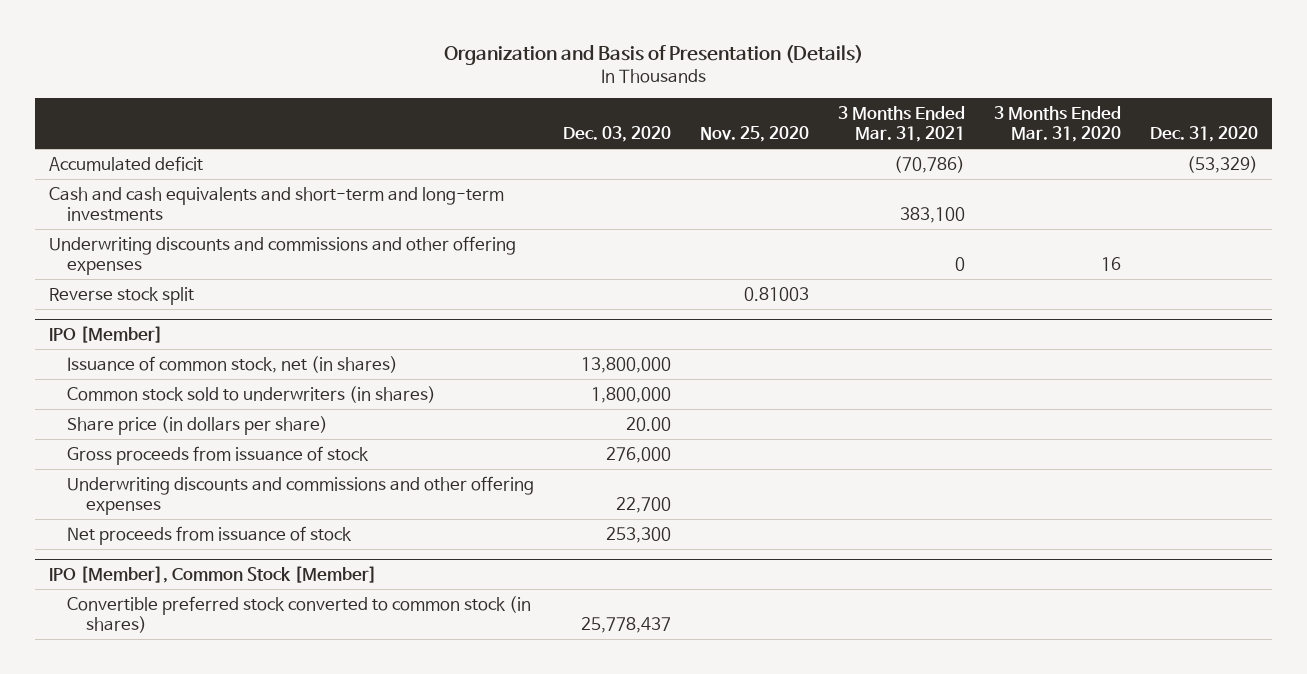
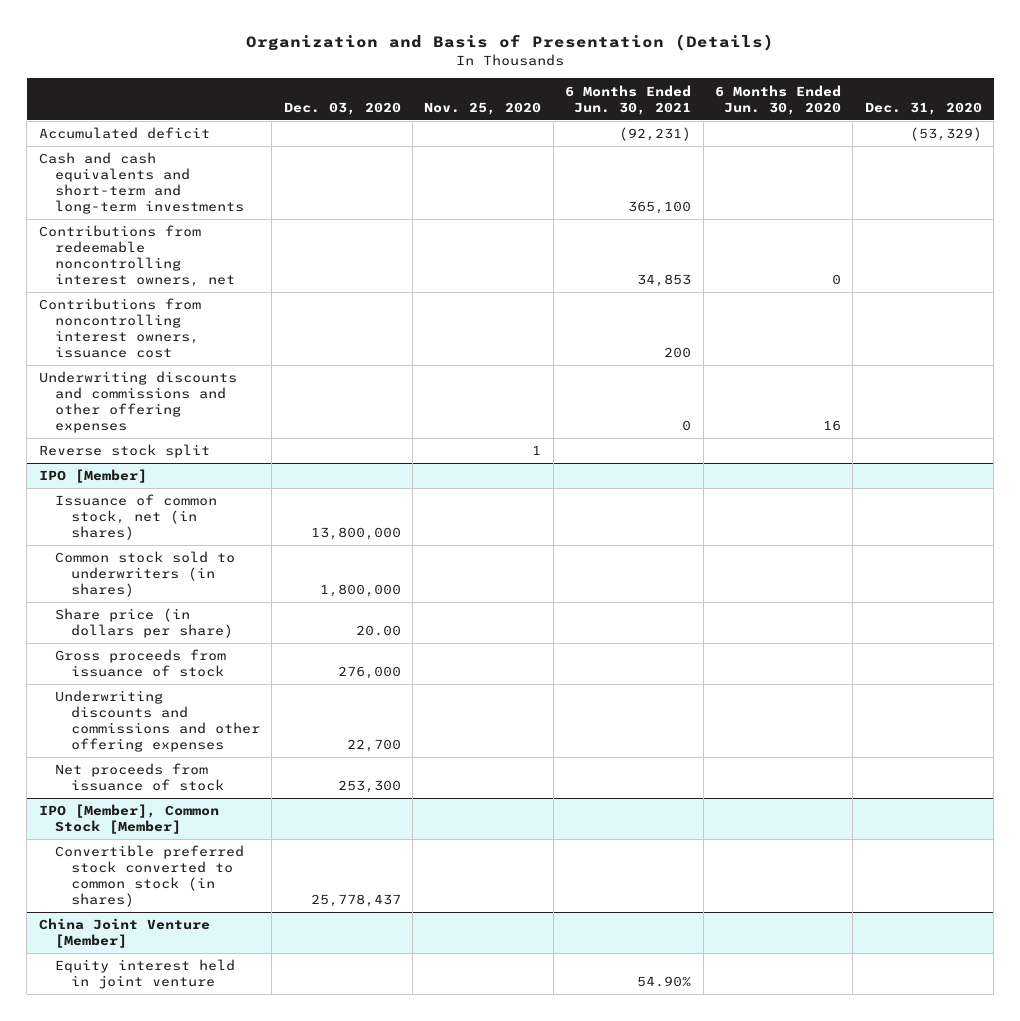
- | Dec. 03, 2020 | Nov. 25, 2020 | 3 Months Ended Mar. 31, 2021 | 3 Months Ended Mar. 31, 2020 | Dec. 31, 2020
+ | Dec. 03, 2020 | Nov. 25, 2020 | 6 Months Ended Jun. 30, 2021 | 6 Months Ended Jun. 30, 2020 | Dec. 31, 2020
+ Contributions from redeemable noncontrolling interest owners, net | | | 34,853 | 0 |
+ Contributions from noncontrolling interest owners, issuance cost | | | 200 | |
- Reverse stock split | | 0.81003 | | |
+ Reverse stock split | | 1 | | |
+ China Joint Venture [Member]
+ Equity interest held in joint venture | | | 54.90% | |

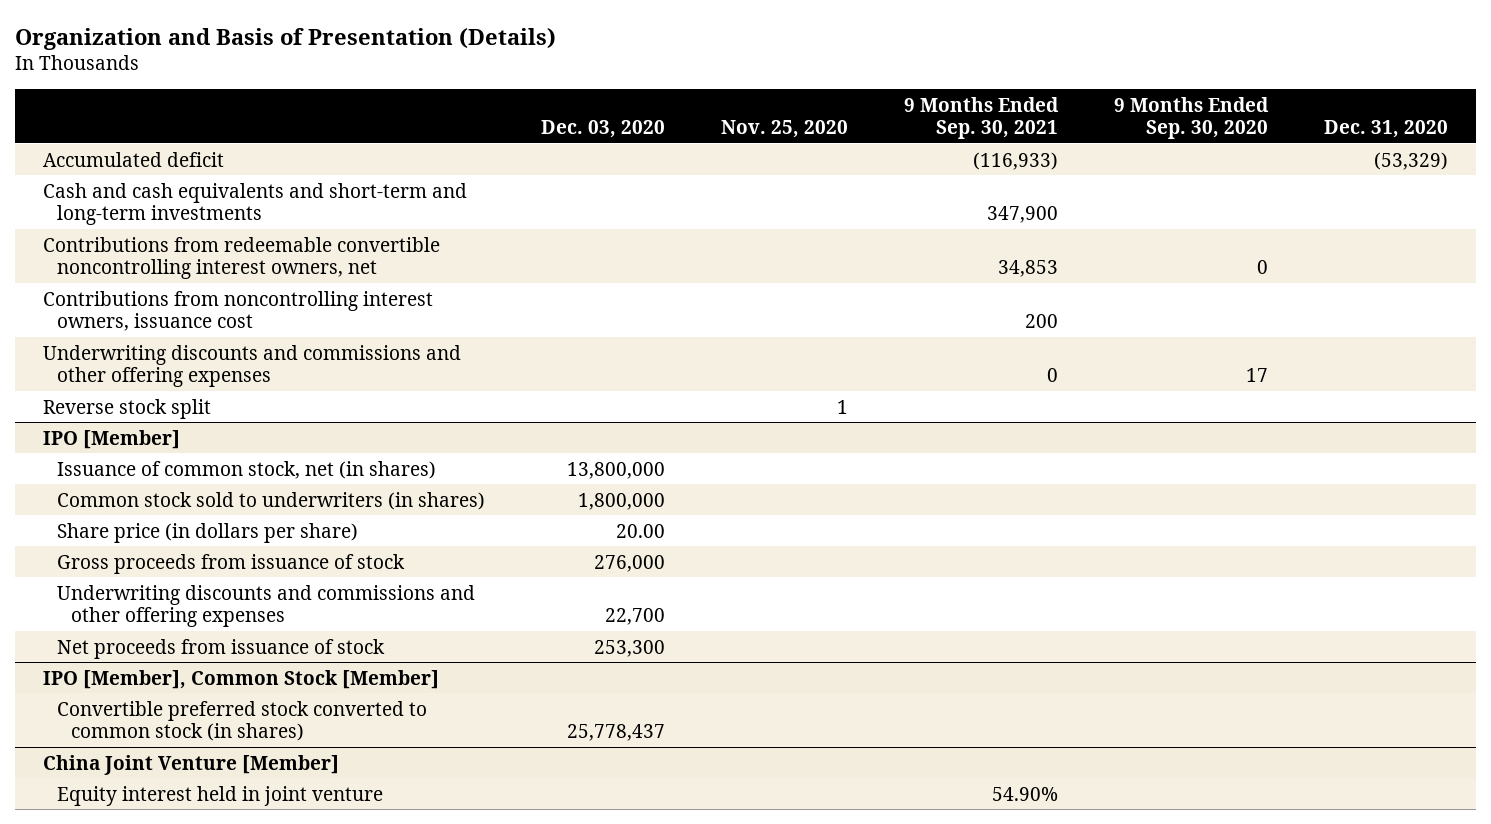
- | Dec. 03, 2020 | Nov. 25, 2020 | 6 Months Ended Jun. 30, 2021 | 6 Months Ended Jun. 30, 2020 | Dec. 31, 2020
+ | Dec. 03, 2020 | Nov. 25, 2020 | 9 Months Ended Sep. 30, 2021 | 9 Months Ended Sep. 30, 2020 | Dec. 31, 2020
- Contributions from redeemable noncontrolling interest owners, net | | | 34,853 | 0 |
+ Contributions from redeemable convertible noncontrolling interest owners, net | | | 34,853 | 0 |

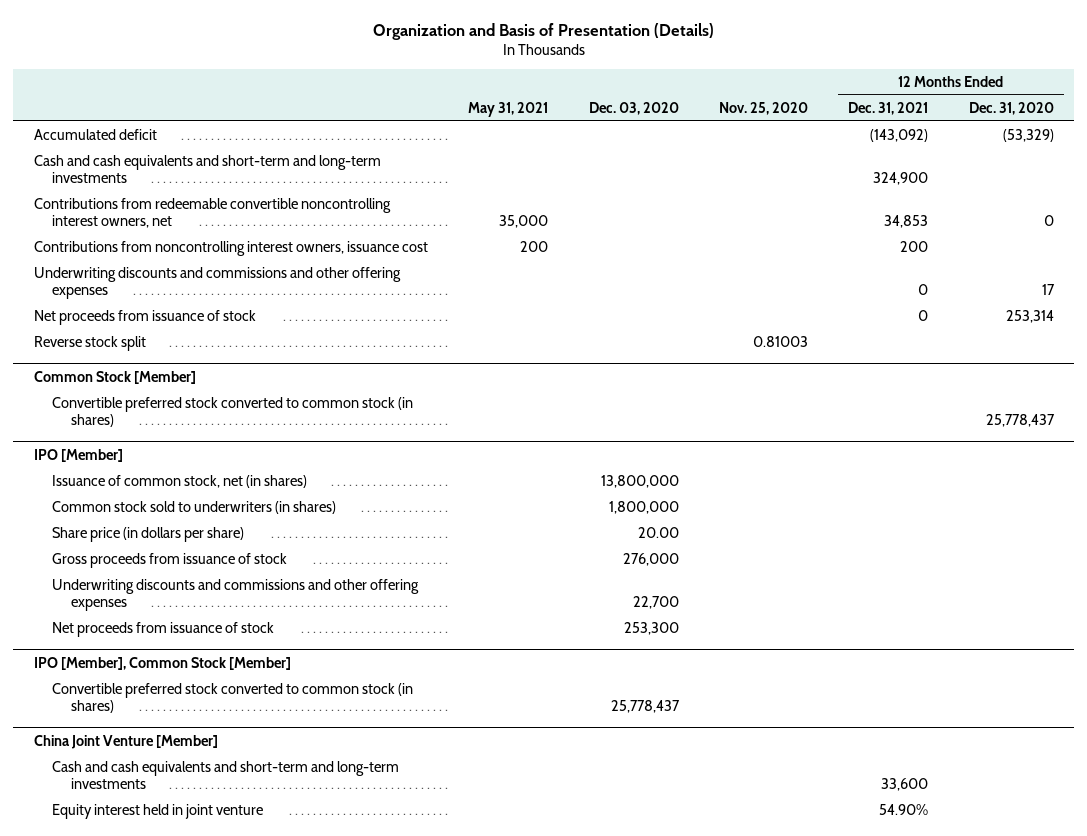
- | Dec. 03, 2020 | Nov. 25, 2020 | 9 Months Ended Sep. 30, 2021 | 9 Months Ended Sep. 30, 2020 | Dec. 31, 2020
+ | May 31, 2021 | Dec. 03, 2020 | Nov. 25, 2020 | 12 Months Ended Dec. 31, 2021 | 12 Months Ended Dec. 31, 2020
- Reverse stock split | | 1 | | |
+ Net proceeds from issuance of stock | | | | 0 | 253,314
+ Reverse stock split | | | 0.81003 | |
+ Common Stock [Member]
+ Convertible preferred stock converted to common stock (in shares) | | | | | 25,778,437
@ China Joint Venture [Member]
+ Cash and cash equivalents and short-term and long-term investments | | | | 33,600 |

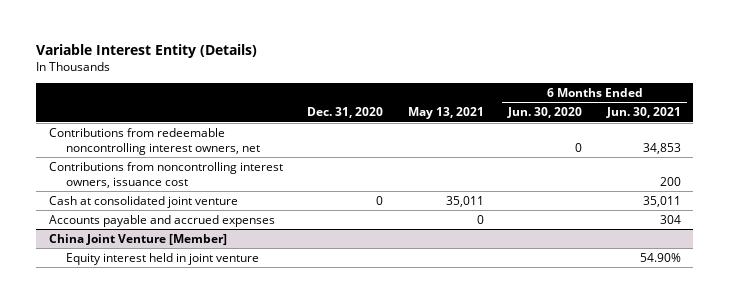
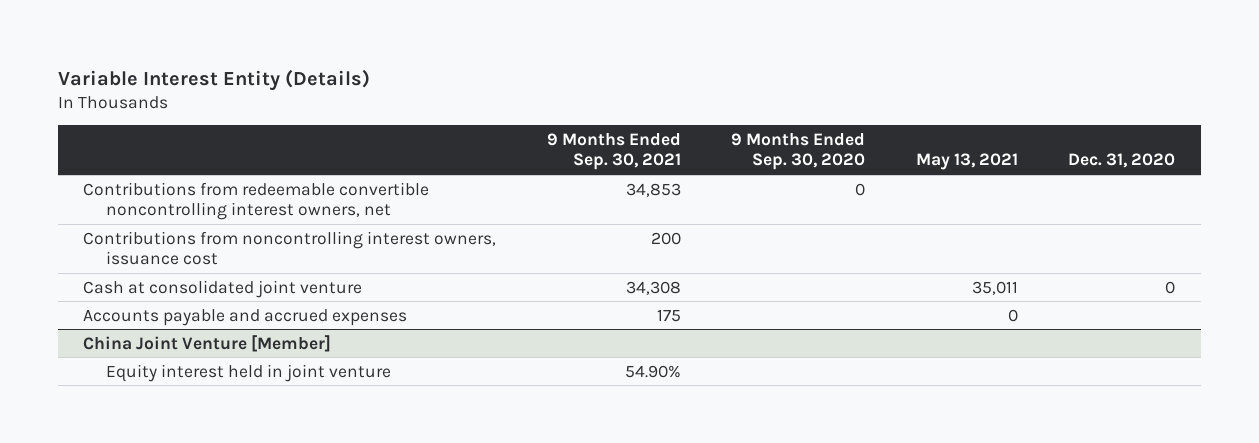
- | Dec. 31, 2020 | May 13, 2021 | 6 Months Ended Jun. 30, 2020 | 6 Months Ended Jun. 30, 2021
+ | 9 Months Ended Sep. 30, 2021 | 9 Months Ended Sep. 30, 2020 | May 13, 2021 | Dec. 31, 2020
- Contributions from redeemable noncontrolling interest owners, net | | | 0 | 34,853
+ Contributions from redeemable convertible noncontrolling interest owners, net | 34,853 | 0 | |

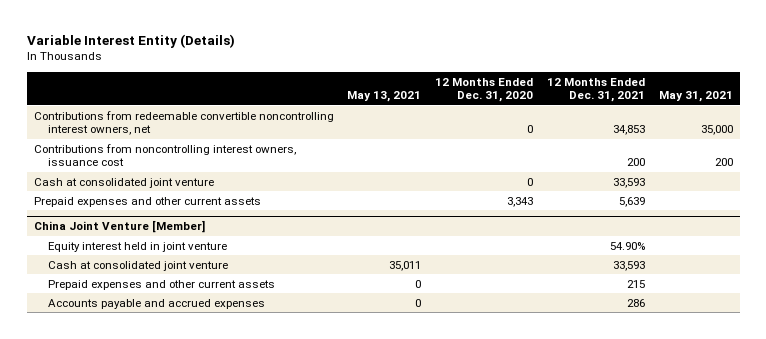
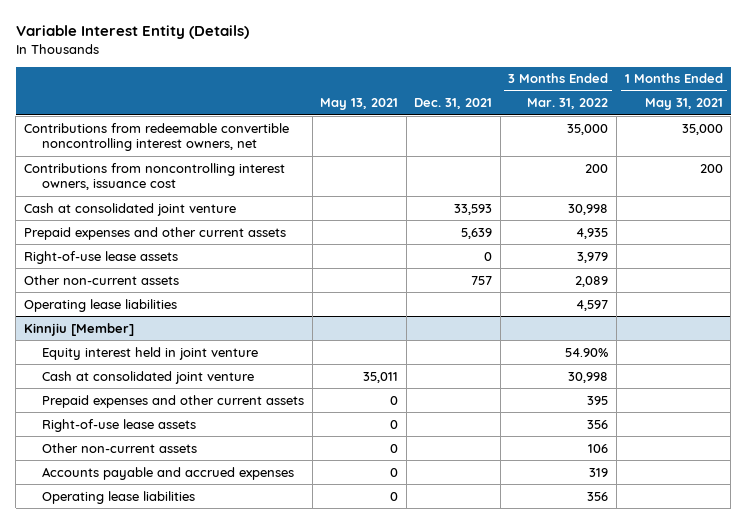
- | May 13, 2021 | 12 Months Ended Dec. 31, 2020 | 12 Months Ended Dec. 31, 2021 | May 31, 2021
+ | May 13, 2021 | Dec. 31, 2021 | 3 Months Ended Mar. 31, 2022 | 1 Months Ended May 31, 2021
- China Joint Venture [Member]
+ Right-of-use lease assets | | 0 | 3,979 |
+ Other non-current assets | | 757 | 2,089 |
+ Operating lease liabilities | | | 4,597 |
+ Kinnjiu [Member]
+ Right-of-use lease assets | 0 | | 356 |
+ Other non-current assets | 0 | | 106 |
+ Operating lease liabilities | 0 | | 356 |

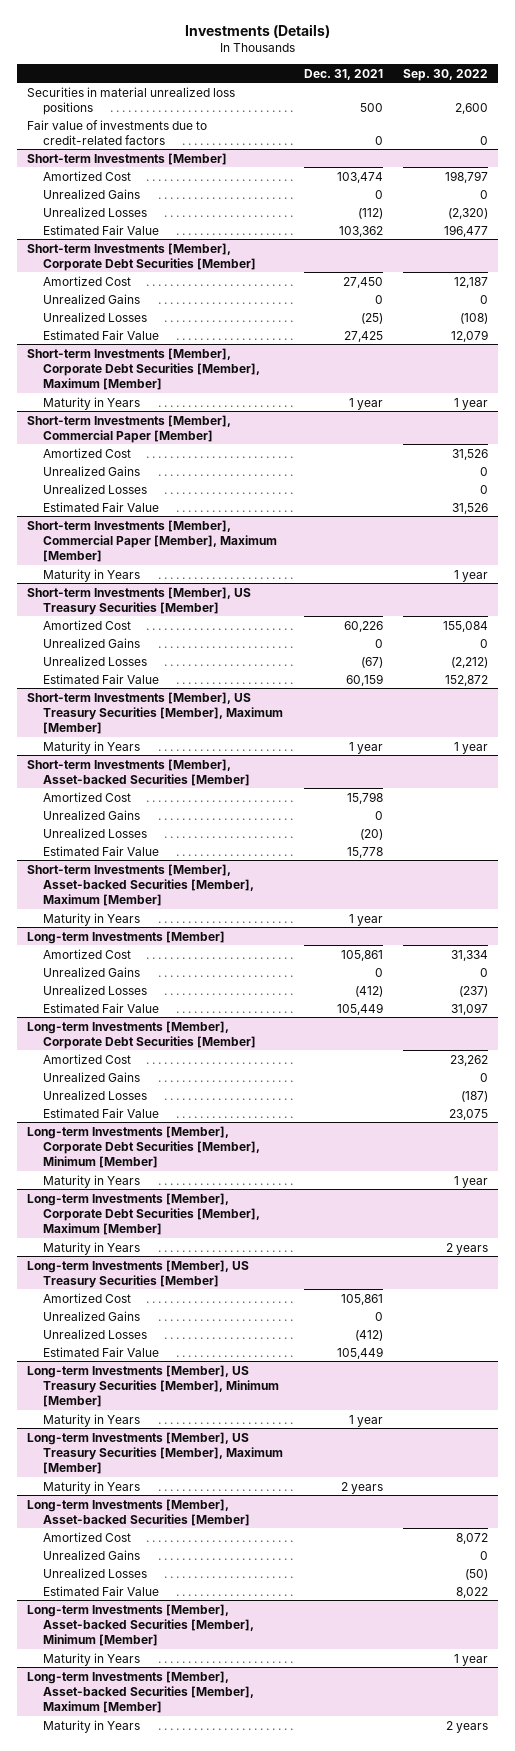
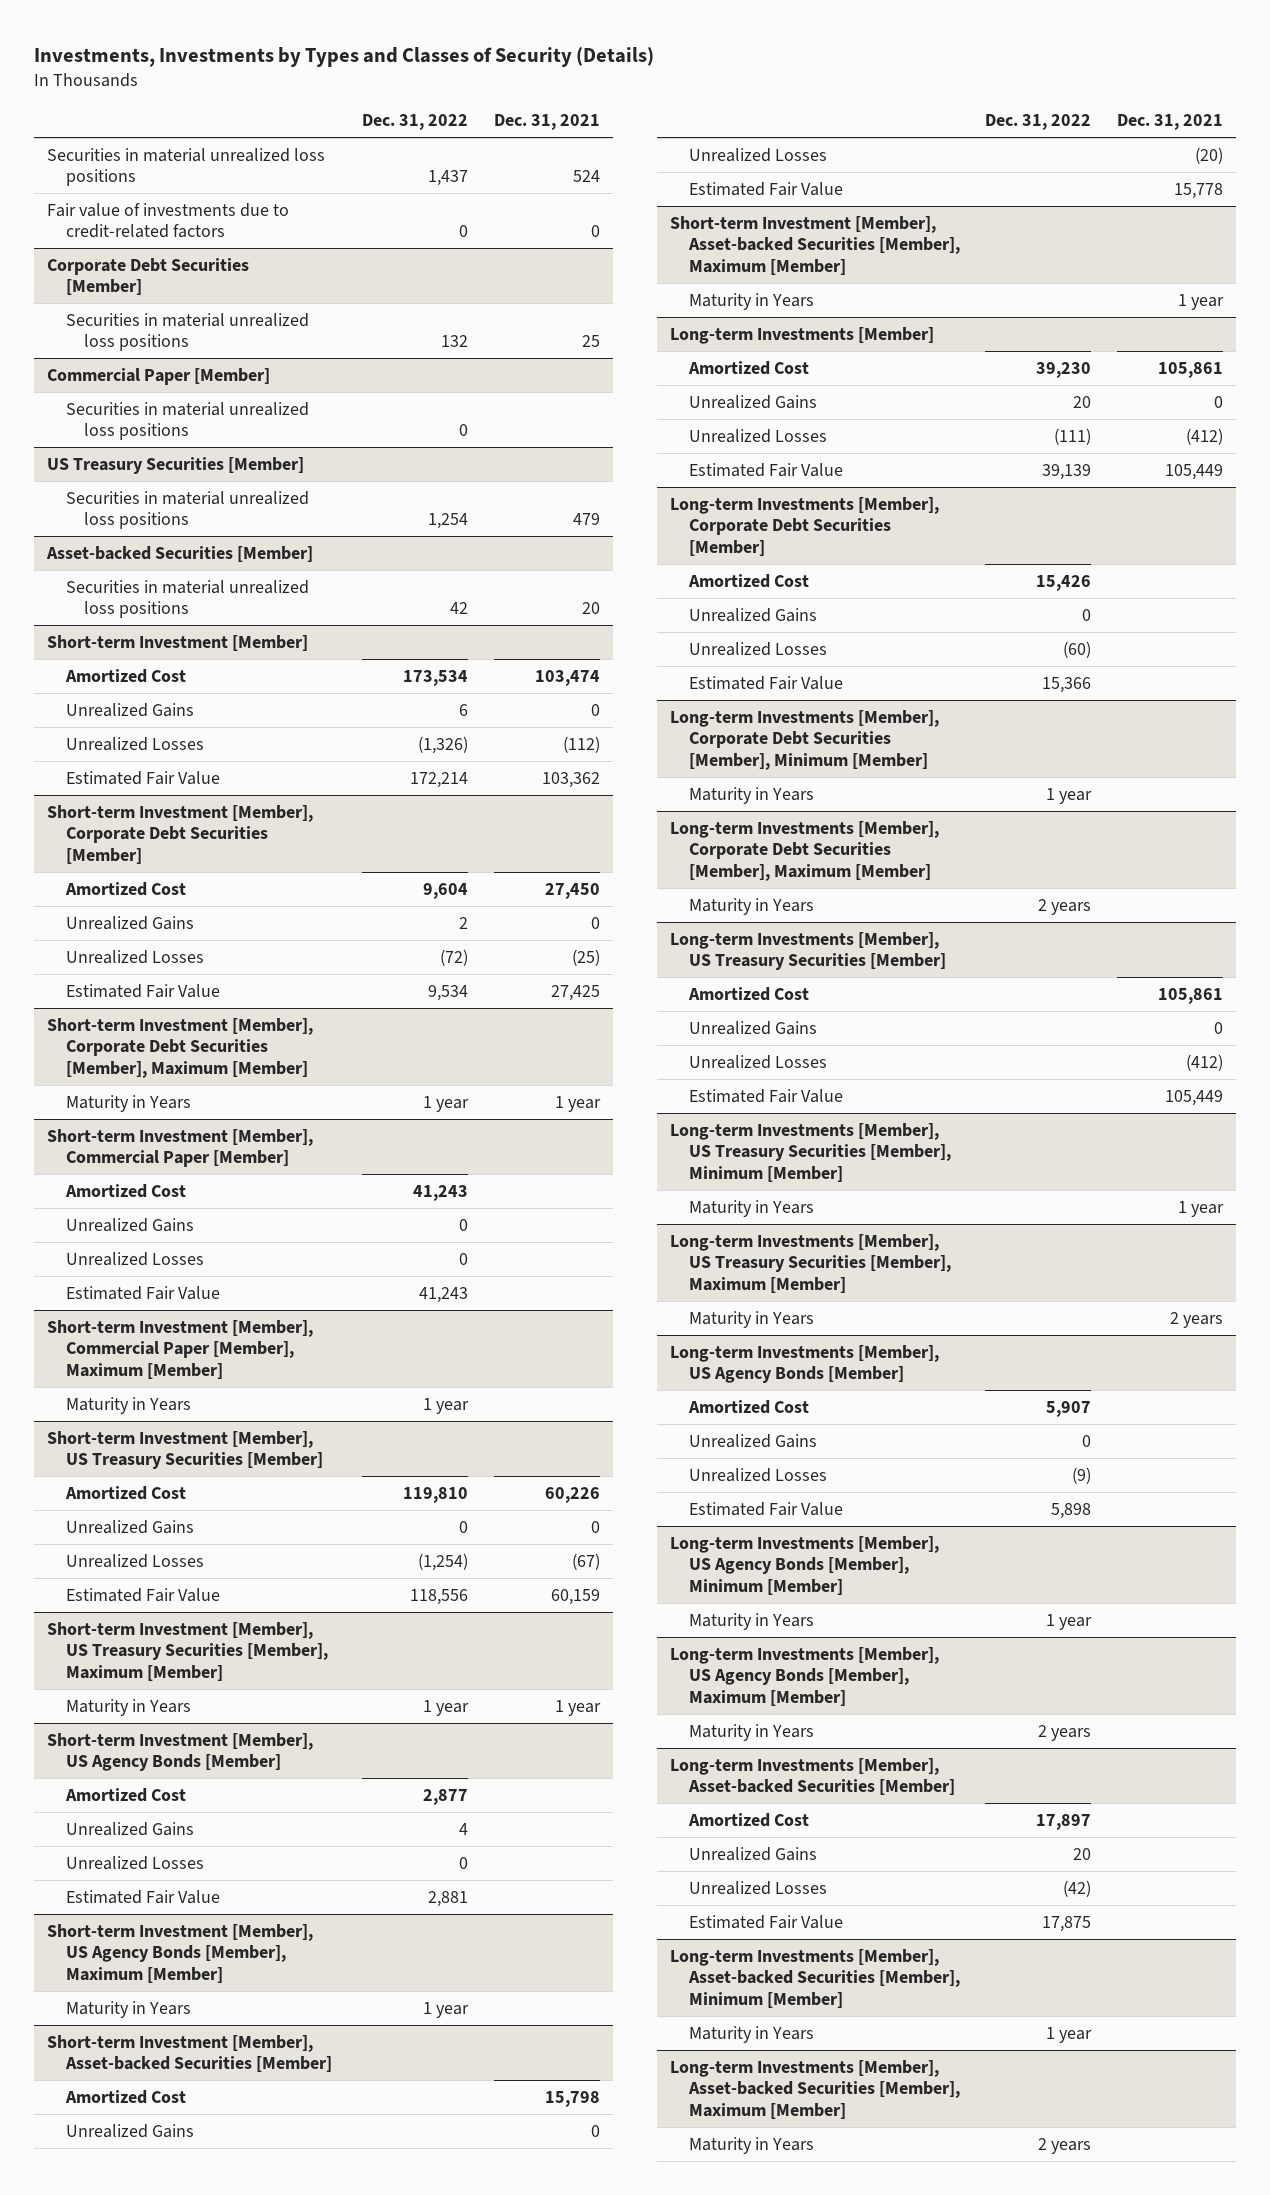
- Investments (Details)
+ Investments, Investments by Types and Classes of Security (Details)
- | Dec. 31, 2021 | Sep. 30, 2022
+ | Dec. 31, 2022 | Dec. 31, 2021
- Securities in material unrealized loss positions | 500 | 2,600
+ Securities in material unrealized loss positions | 1,437 | 524
- Short-term Investments [Member]
+ Corporate Debt Securities [Member]
+ Securities in material unrealized loss positions | 132 | 25
+ Commercial Paper [Member]
+ Securities in material unrealized loss positions | 0 |
+ US Treasury Securities [Member]
+ Securities in material unrealized loss positions | 1,254 | 479
+ Asset-backed Securities [Member]
+ Securities in material unrealized loss positions | 42 | 20
+ Short-term Investment [Member]
- Short-term Investments [Member], Corporate Debt Securities [Member]
+ Short-term Investment [Member], Corporate Debt Securities [Member]
- Short-term Investments [Member], Corporate Debt Securities [Member], Maximum [Member]
+ Short-term Investment [Member], Corporate Debt Securities [Member], Maximum [Member]
- Short-term Investments [Member], Commercial Paper [Member]
+ Short-term Investment [Member], Commercial Paper [Member]
- Short-term Investments [Member], Commercial Paper [Member], Maximum [Member]
+ Short-term Investment [Member], Commercial Paper [Member], Maximum [Member]
- Short-term Investments [Member], US Treasury Securities [Member]
+ Short-term Investment [Member], US Treasury Securities [Member]
- Short-term Investments [Member], US Treasury Securities [Member], Maximum [Member]
+ Short-term Investment [Member], US Treasury Securities [Member], Maximum [Member]
- Short-term Investments [Member], Asset-backed Securities [Member]
+ Short-term Investment [Member], US Agency Bonds [Member]
+ Amortized Cost | 2,877 |
+ Unrealized Gains | 4 |
+ Unrealized Losses | 0 |
+ Estimated Fair Value | 2,881 |
+ Short-term Investment [Member], US Agency Bonds [Member], Maximum [Member]
+ Maturity in Years | 1 year |
+ Short-term Investment [Member], Asset-backed Securities [Member]
- Short-term Investments [Member], Asset-backed Securities [Member], Maximum [Member]
+ Short-term Investment [Member], Asset-backed Securities [Member], Maximum [Member]
+ Long-term Investments [Member], US Agency Bonds [Member]
+ Amortized Cost | 5,907 |
+ Unrealized Gains | 0 |
+ Unrealized Losses | (9) |
+ Estimated Fair Value | 5,898 |
+ Long-term Investments [Member], US Agency Bonds [Member], Minimum [Member]
+ Maturity in Years | 1 year |
+ Long-term Investments [Member], US Agency Bonds [Member], Maximum [Member]
+ Maturity in Years | 2 years |

